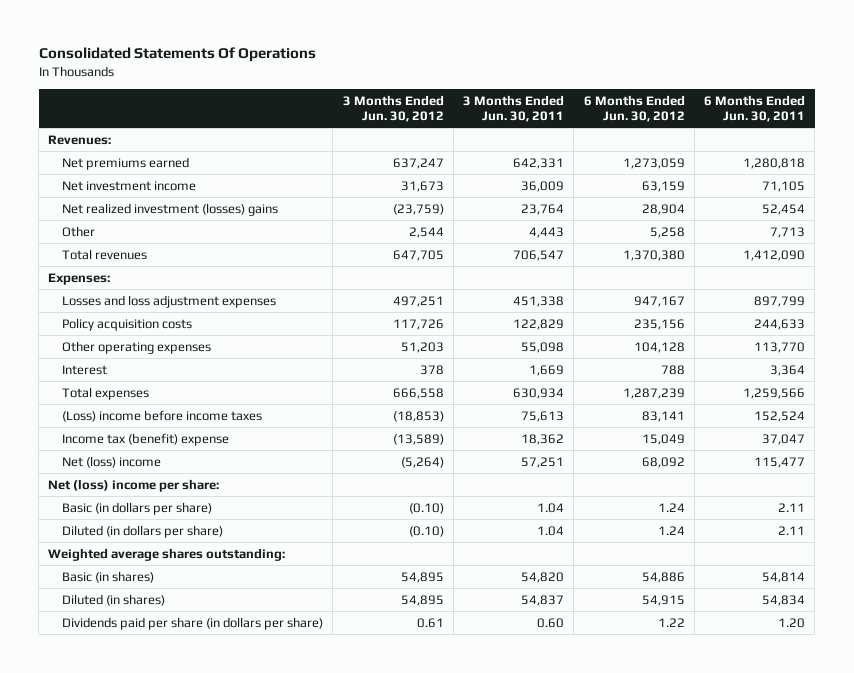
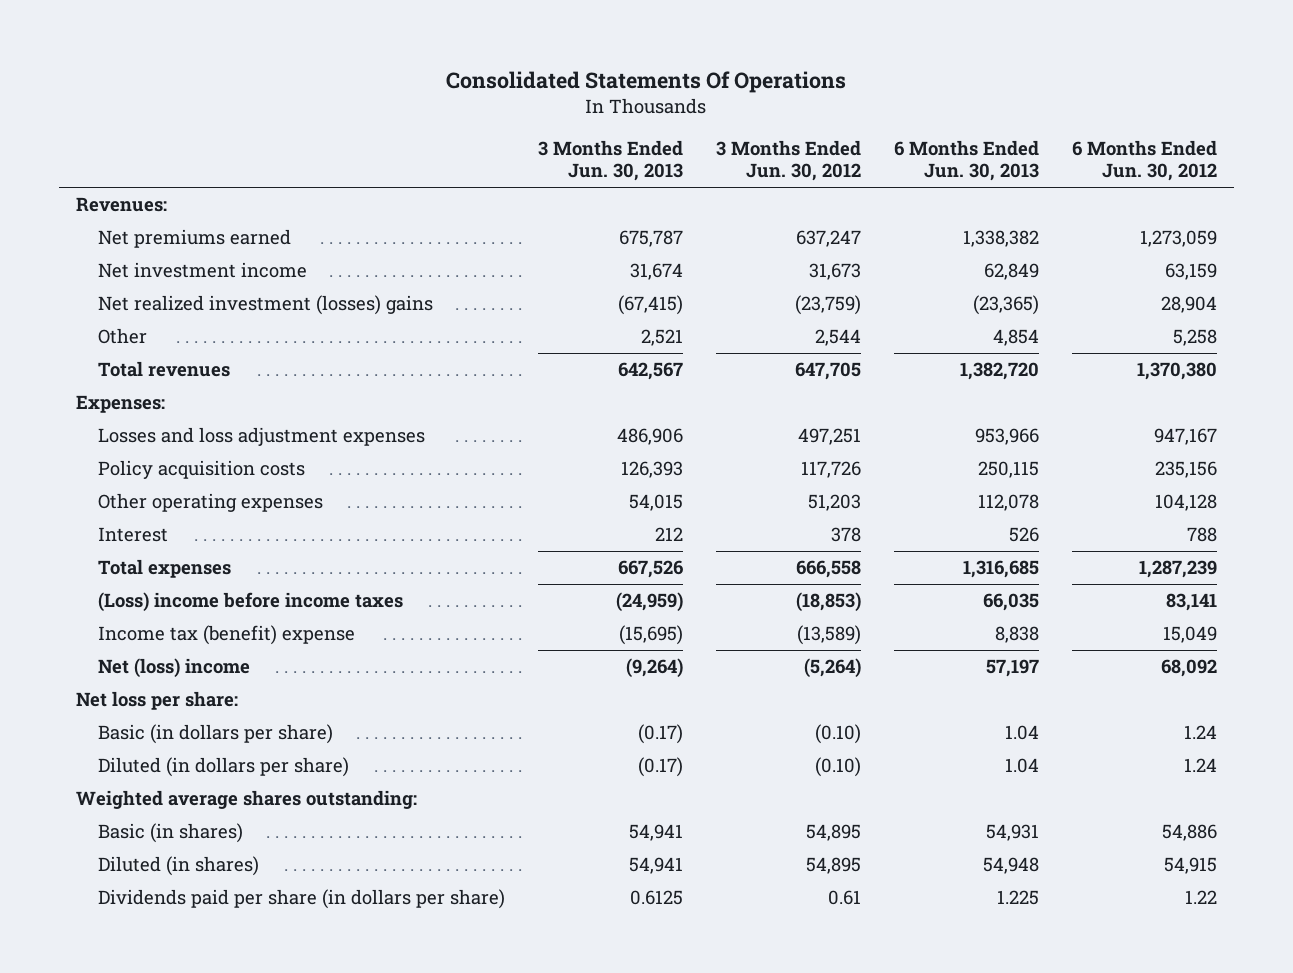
- | 3 Months Ended Jun. 30, 2012 | 3 Months Ended Jun. 30, 2011 | 6 Months Ended Jun. 30, 2012 | 6 Months Ended Jun. 30, 2011
+ | 3 Months Ended Jun. 30, 2013 | 3 Months Ended Jun. 30, 2012 | 6 Months Ended Jun. 30, 2013 | 6 Months Ended Jun. 30, 2012
- Net (loss) income per share:
+ Net loss per share:

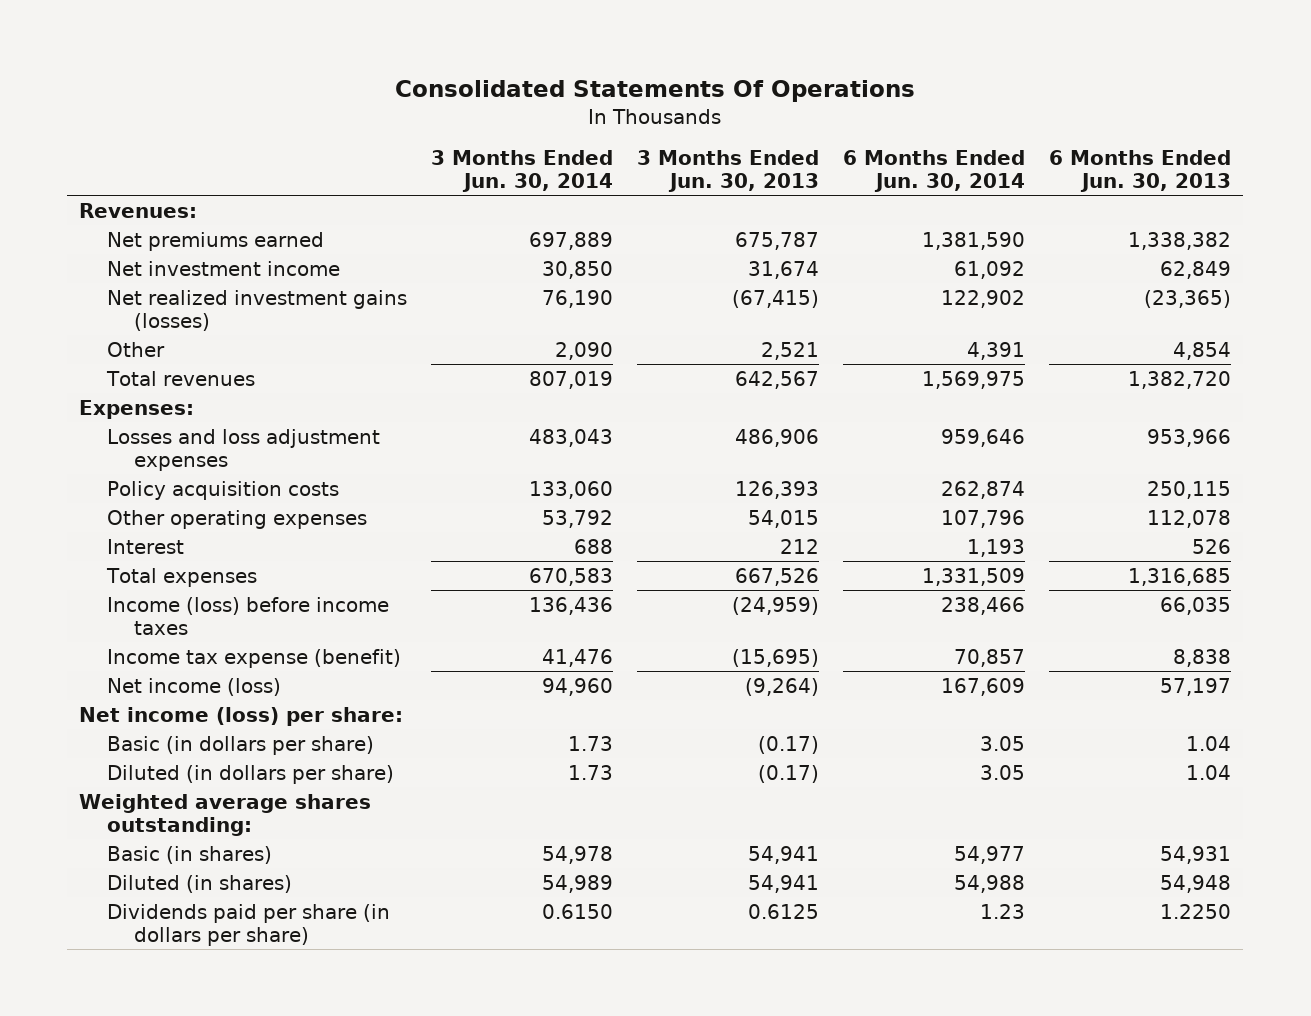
- | 3 Months Ended Jun. 30, 2013 | 3 Months Ended Jun. 30, 2012 | 6 Months Ended Jun. 30, 2013 | 6 Months Ended Jun. 30, 2012
+ | 3 Months Ended Jun. 30, 2014 | 3 Months Ended Jun. 30, 2013 | 6 Months Ended Jun. 30, 2014 | 6 Months Ended Jun. 30, 2013
- Net realized investment (losses) gains | (67,415) | (23,759) | (23,365) | 28,904
+ Net realized investment gains (losses) | 76,190 | (67,415) | 122,902 | (23,365)
- (Loss) income before income taxes | (24,959) | (18,853) | 66,035 | 83,141
- Income tax (benefit) expense | (15,695) | (13,589) | 8,838 | 15,049
- Net (loss) income | (9,264) | (5,264) | 57,197 | 68,092
- Net loss per share:
+ Income (loss) before income taxes | 136,436 | (24,959) | 238,466 | 66,035
+ Income tax expense (benefit) | 41,476 | (15,695) | 70,857 | 8,838
+ Net income (loss) | 94,960 | (9,264) | 167,609 | 57,197
+ Net income (loss) per share:
- Dividends paid per share (in dollars per share) | 0.6125 | 0.61 | 1.225 | 1.22
+ Dividends paid per share (in dollars per share) | 0.6150 | 0.6125 | 1.23 | 1.2250

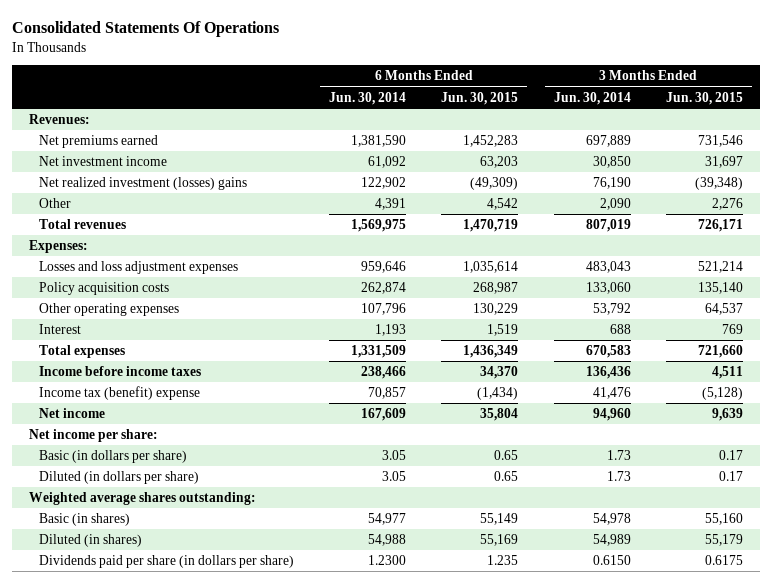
- | 3 Months Ended Jun. 30, 2014 | 3 Months Ended Jun. 30, 2013 | 6 Months Ended Jun. 30, 2014 | 6 Months Ended Jun. 30, 2013
+ | 6 Months Ended Jun. 30, 2014 | 6 Months Ended Jun. 30, 2015 | 3 Months Ended Jun. 30, 2014 | 3 Months Ended Jun. 30, 2015
- Net realized investment gains (losses) | 76,190 | (67,415) | 122,902 | (23,365)
+ Net realized investment (losses) gains | 122,902 | (49,309) | 76,190 | (39,348)
- Income (loss) before income taxes | 136,436 | (24,959) | 238,466 | 66,035
- Income tax expense (benefit) | 41,476 | (15,695) | 70,857 | 8,838
- Net income (loss) | 94,960 | (9,264) | 167,609 | 57,197
- Net income (loss) per share:
+ Income before income taxes | 238,466 | 34,370 | 136,436 | 4,511
+ Income tax (benefit) expense | 70,857 | (1,434) | 41,476 | (5,128)
+ Net income | 167,609 | 35,804 | 94,960 | 9,639
+ Net income per share:
- Dividends paid per share (in dollars per share) | 0.6150 | 0.6125 | 1.23 | 1.2250
+ Dividends paid per share (in dollars per share) | 1.2300 | 1.235 | 0.6150 | 0.6175

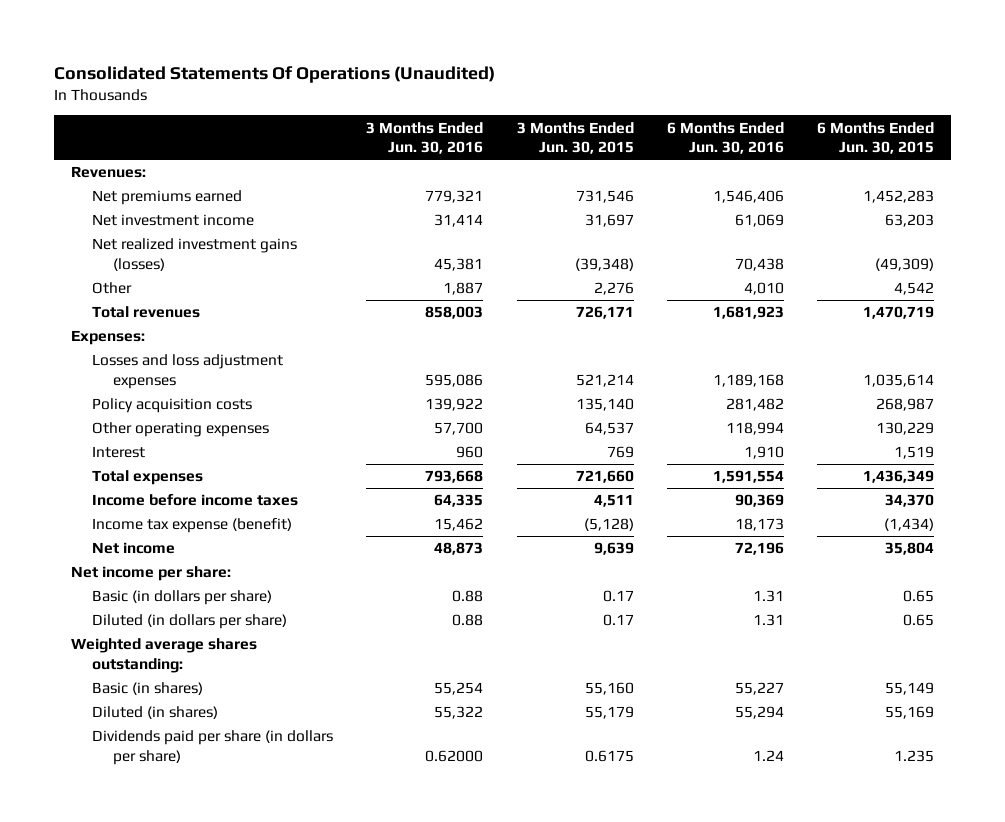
- Consolidated Statements Of Operations
+ Consolidated Statements Of Operations (Unaudited)
- | 6 Months Ended Jun. 30, 2014 | 6 Months Ended Jun. 30, 2015 | 3 Months Ended Jun. 30, 2014 | 3 Months Ended Jun. 30, 2015
+ | 3 Months Ended Jun. 30, 2016 | 3 Months Ended Jun. 30, 2015 | 6 Months Ended Jun. 30, 2016 | 6 Months Ended Jun. 30, 2015
- Net realized investment (losses) gains | 122,902 | (49,309) | 76,190 | (39,348)
+ Net realized investment gains (losses) | 45,381 | (39,348) | 70,438 | (49,309)
- Income tax (benefit) expense | 70,857 | (1,434) | 41,476 | (5,128)
+ Income tax expense (benefit) | 15,462 | (5,128) | 18,173 | (1,434)

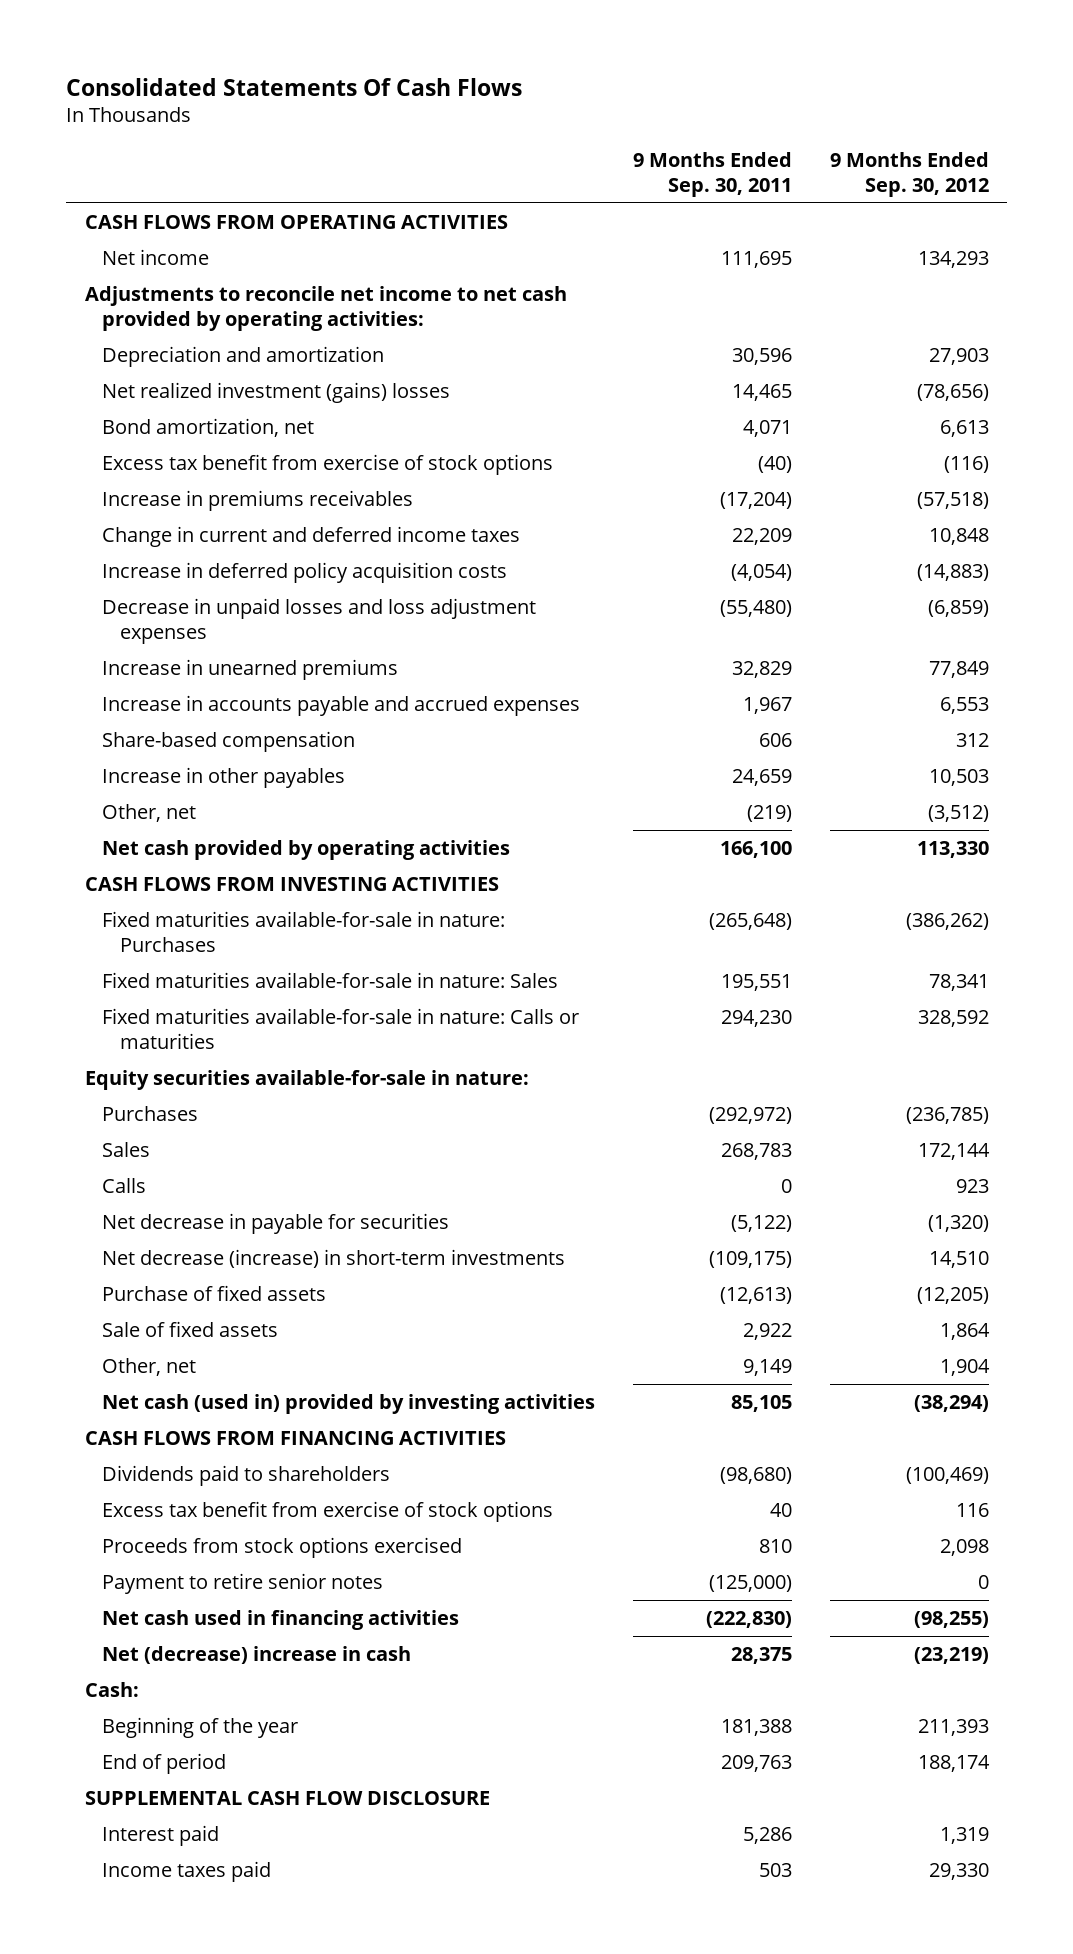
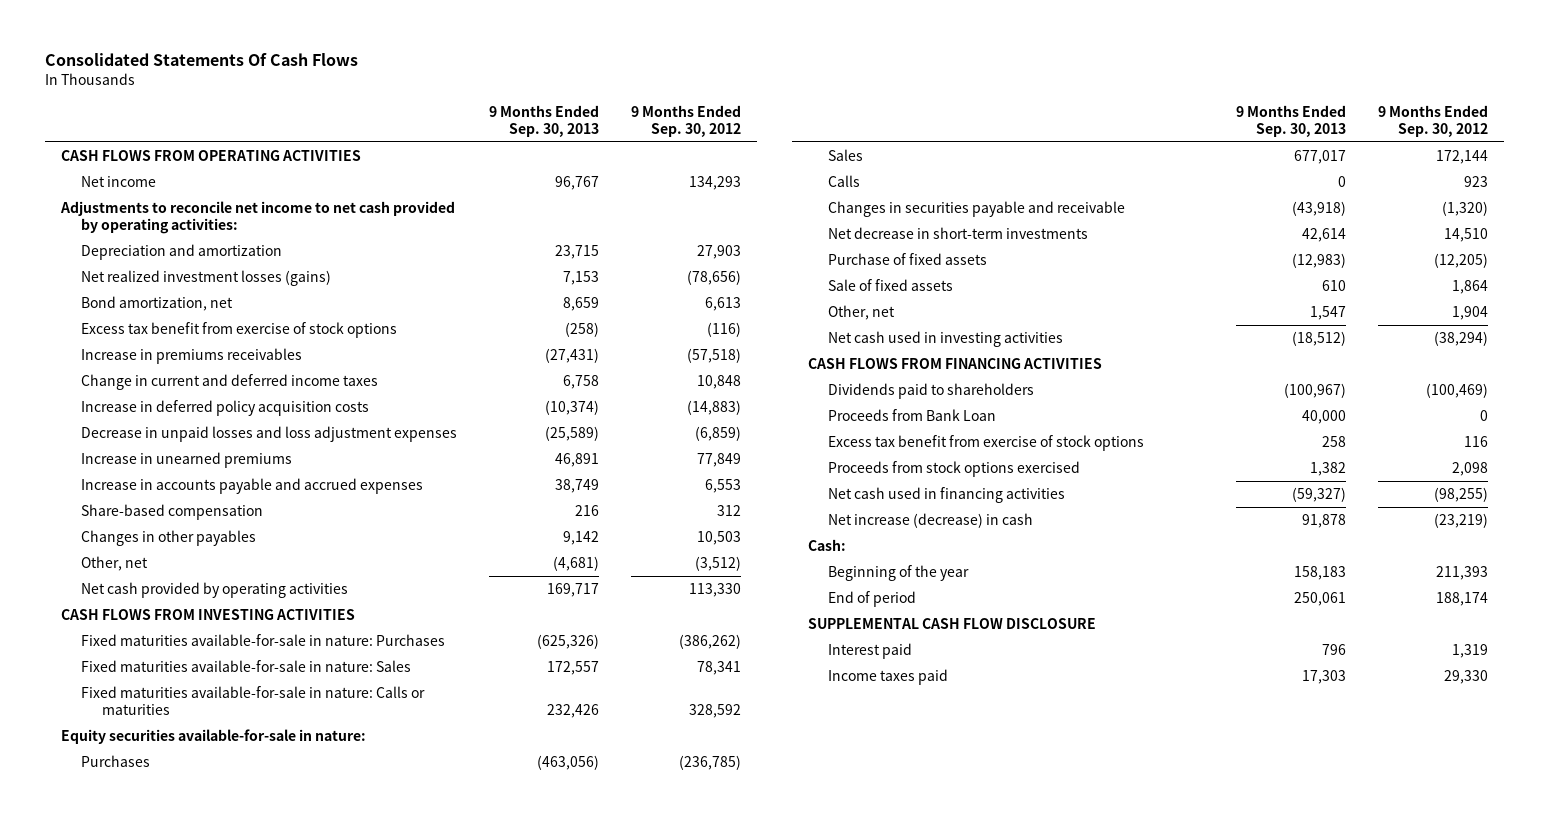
- | 9 Months Ended Sep. 30, 2011 | 9 Months Ended Sep. 30, 2012
+ | 9 Months Ended Sep. 30, 2013 | 9 Months Ended Sep. 30, 2012
- Net realized investment (gains) losses | 14,465 | (78,656)
+ Net realized investment losses (gains) | 7,153 | (78,656)
- Increase in other payables | 24,659 | 10,503
+ Changes in other payables | 9,142 | 10,503
- Net decrease in payable for securities | (5,122) | (1,320)
- Net decrease (increase) in short-term investments | (109,175) | 14,510
+ Changes in securities payable and receivable | (43,918) | (1,320)
+ Net decrease in short-term investments | 42,614 | 14,510
- Net cash (used in) provided by investing activities | 85,105 | (38,294)
+ Net cash used in investing activities | (18,512) | (38,294)
+ Proceeds from Bank Loan | 40,000 | 0
- Payment to retire senior notes | (125,000) | 0
- Net (decrease) increase in cash | 28,375 | (23,219)
+ Net increase (decrease) in cash | 91,878 | (23,219)

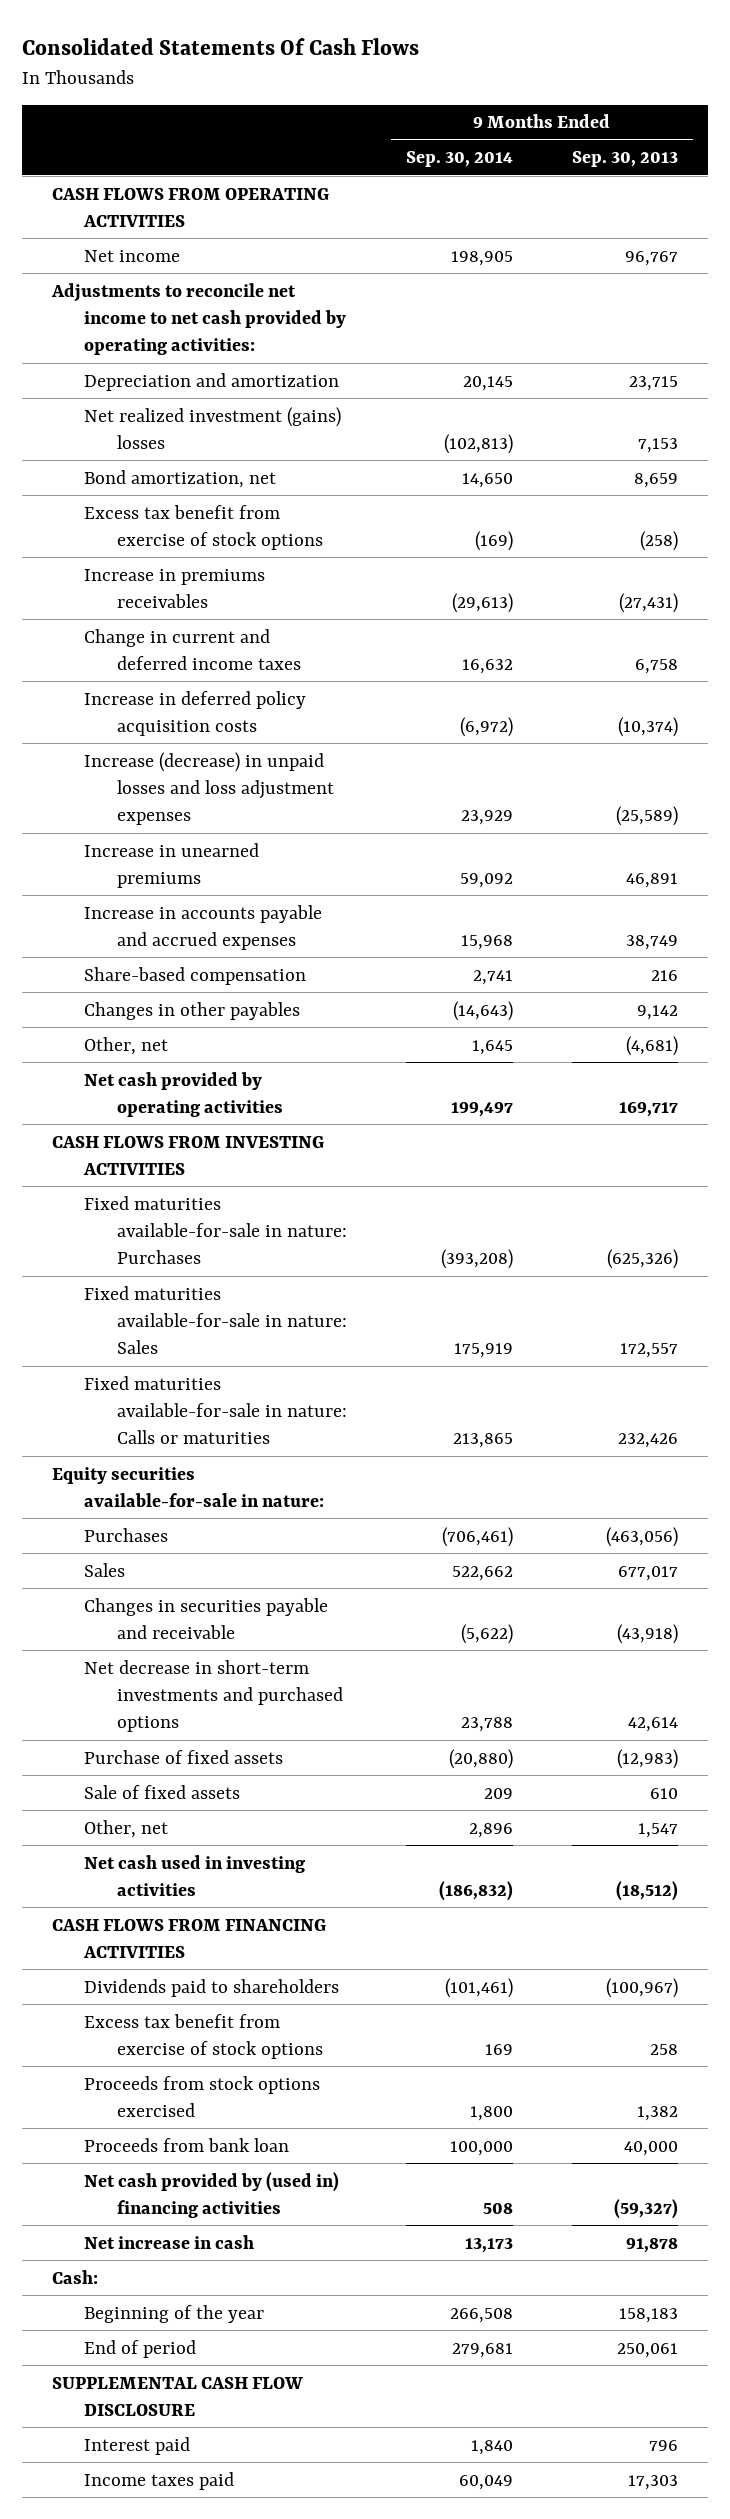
- | 9 Months Ended Sep. 30, 2013 | 9 Months Ended Sep. 30, 2012
+ | 9 Months Ended Sep. 30, 2014 | 9 Months Ended Sep. 30, 2013
- Net realized investment losses (gains) | 7,153 | (78,656)
+ Net realized investment (gains) losses | (102,813) | 7,153
- Decrease in unpaid losses and loss adjustment expenses | (25,589) | (6,859)
+ Increase (decrease) in unpaid losses and loss adjustment expenses | 23,929 | (25,589)
- Calls | 0 | 923
- Net decrease in short-term investments | 42,614 | 14,510
+ Net decrease in short-term investments and purchased options | 23,788 | 42,614
- Proceeds from Bank Loan | 40,000 | 0
- Net cash used in financing activities | (59,327) | (98,255)
- Net increase (decrease) in cash | 91,878 | (23,219)
+ Proceeds from bank loan | 100,000 | 40,000
+ Net cash provided by (used in) financing activities | 508 | (59,327)
+ Net increase in cash | 13,173 | 91,878

